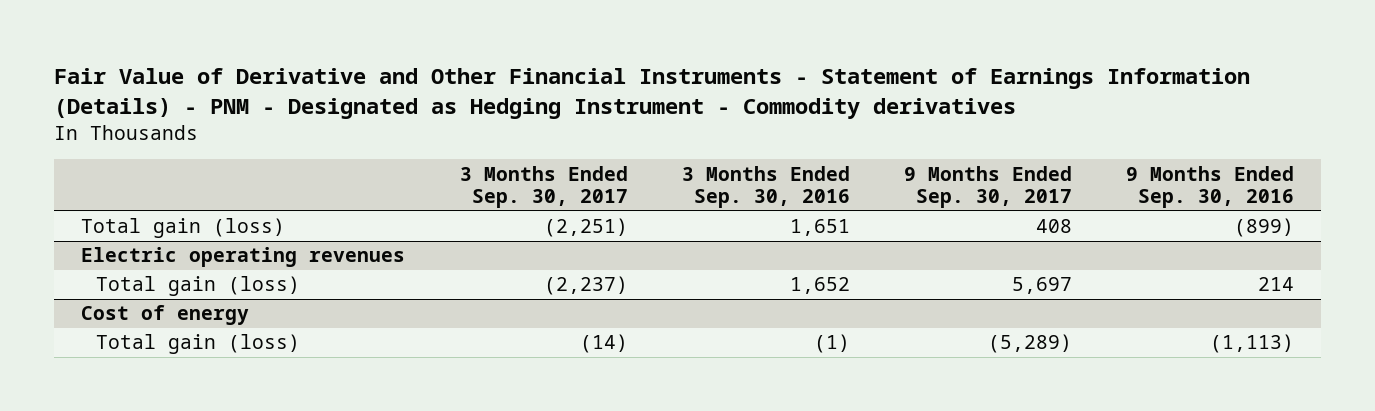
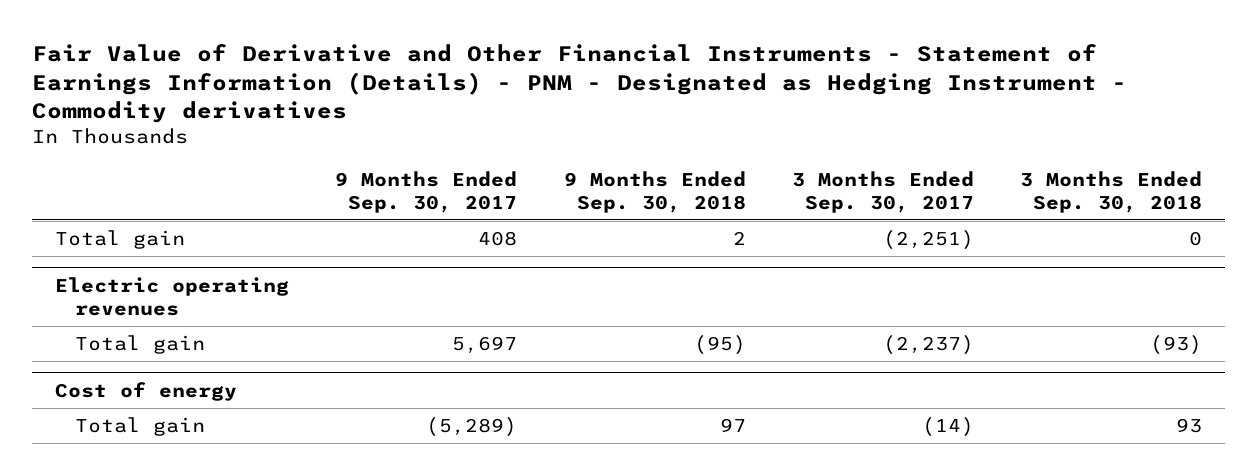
- | 3 Months Ended Sep. 30, 2017 | 3 Months Ended Sep. 30, 2016 | 9 Months Ended Sep. 30, 2017 | 9 Months Ended Sep. 30, 2016
+ | 9 Months Ended Sep. 30, 2017 | 9 Months Ended Sep. 30, 2018 | 3 Months Ended Sep. 30, 2017 | 3 Months Ended Sep. 30, 2018
- Total gain (loss) | (2,251) | 1,651 | 408 | (899)
+ Total gain | 408 | 2 | (2,251) | 0
@ Electric operating revenues
- Total gain (loss) | (2,237) | 1,652 | 5,697 | 214
+ Total gain | 5,697 | (95) | (2,237) | (93)
@ Cost of energy
- Total gain (loss) | (14) | (1) | (5,289) | (1,113)
+ Total gain | (5,289) | 97 | (14) | 93

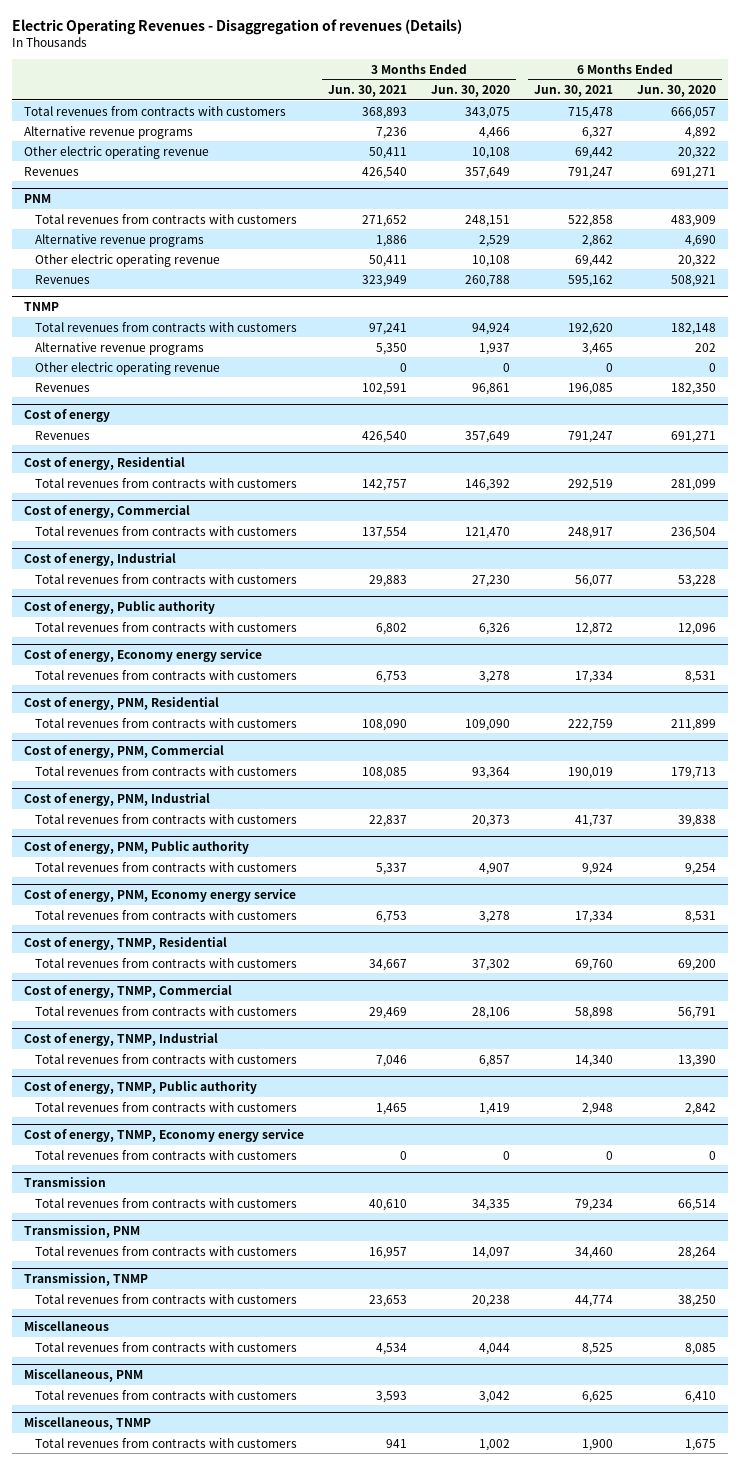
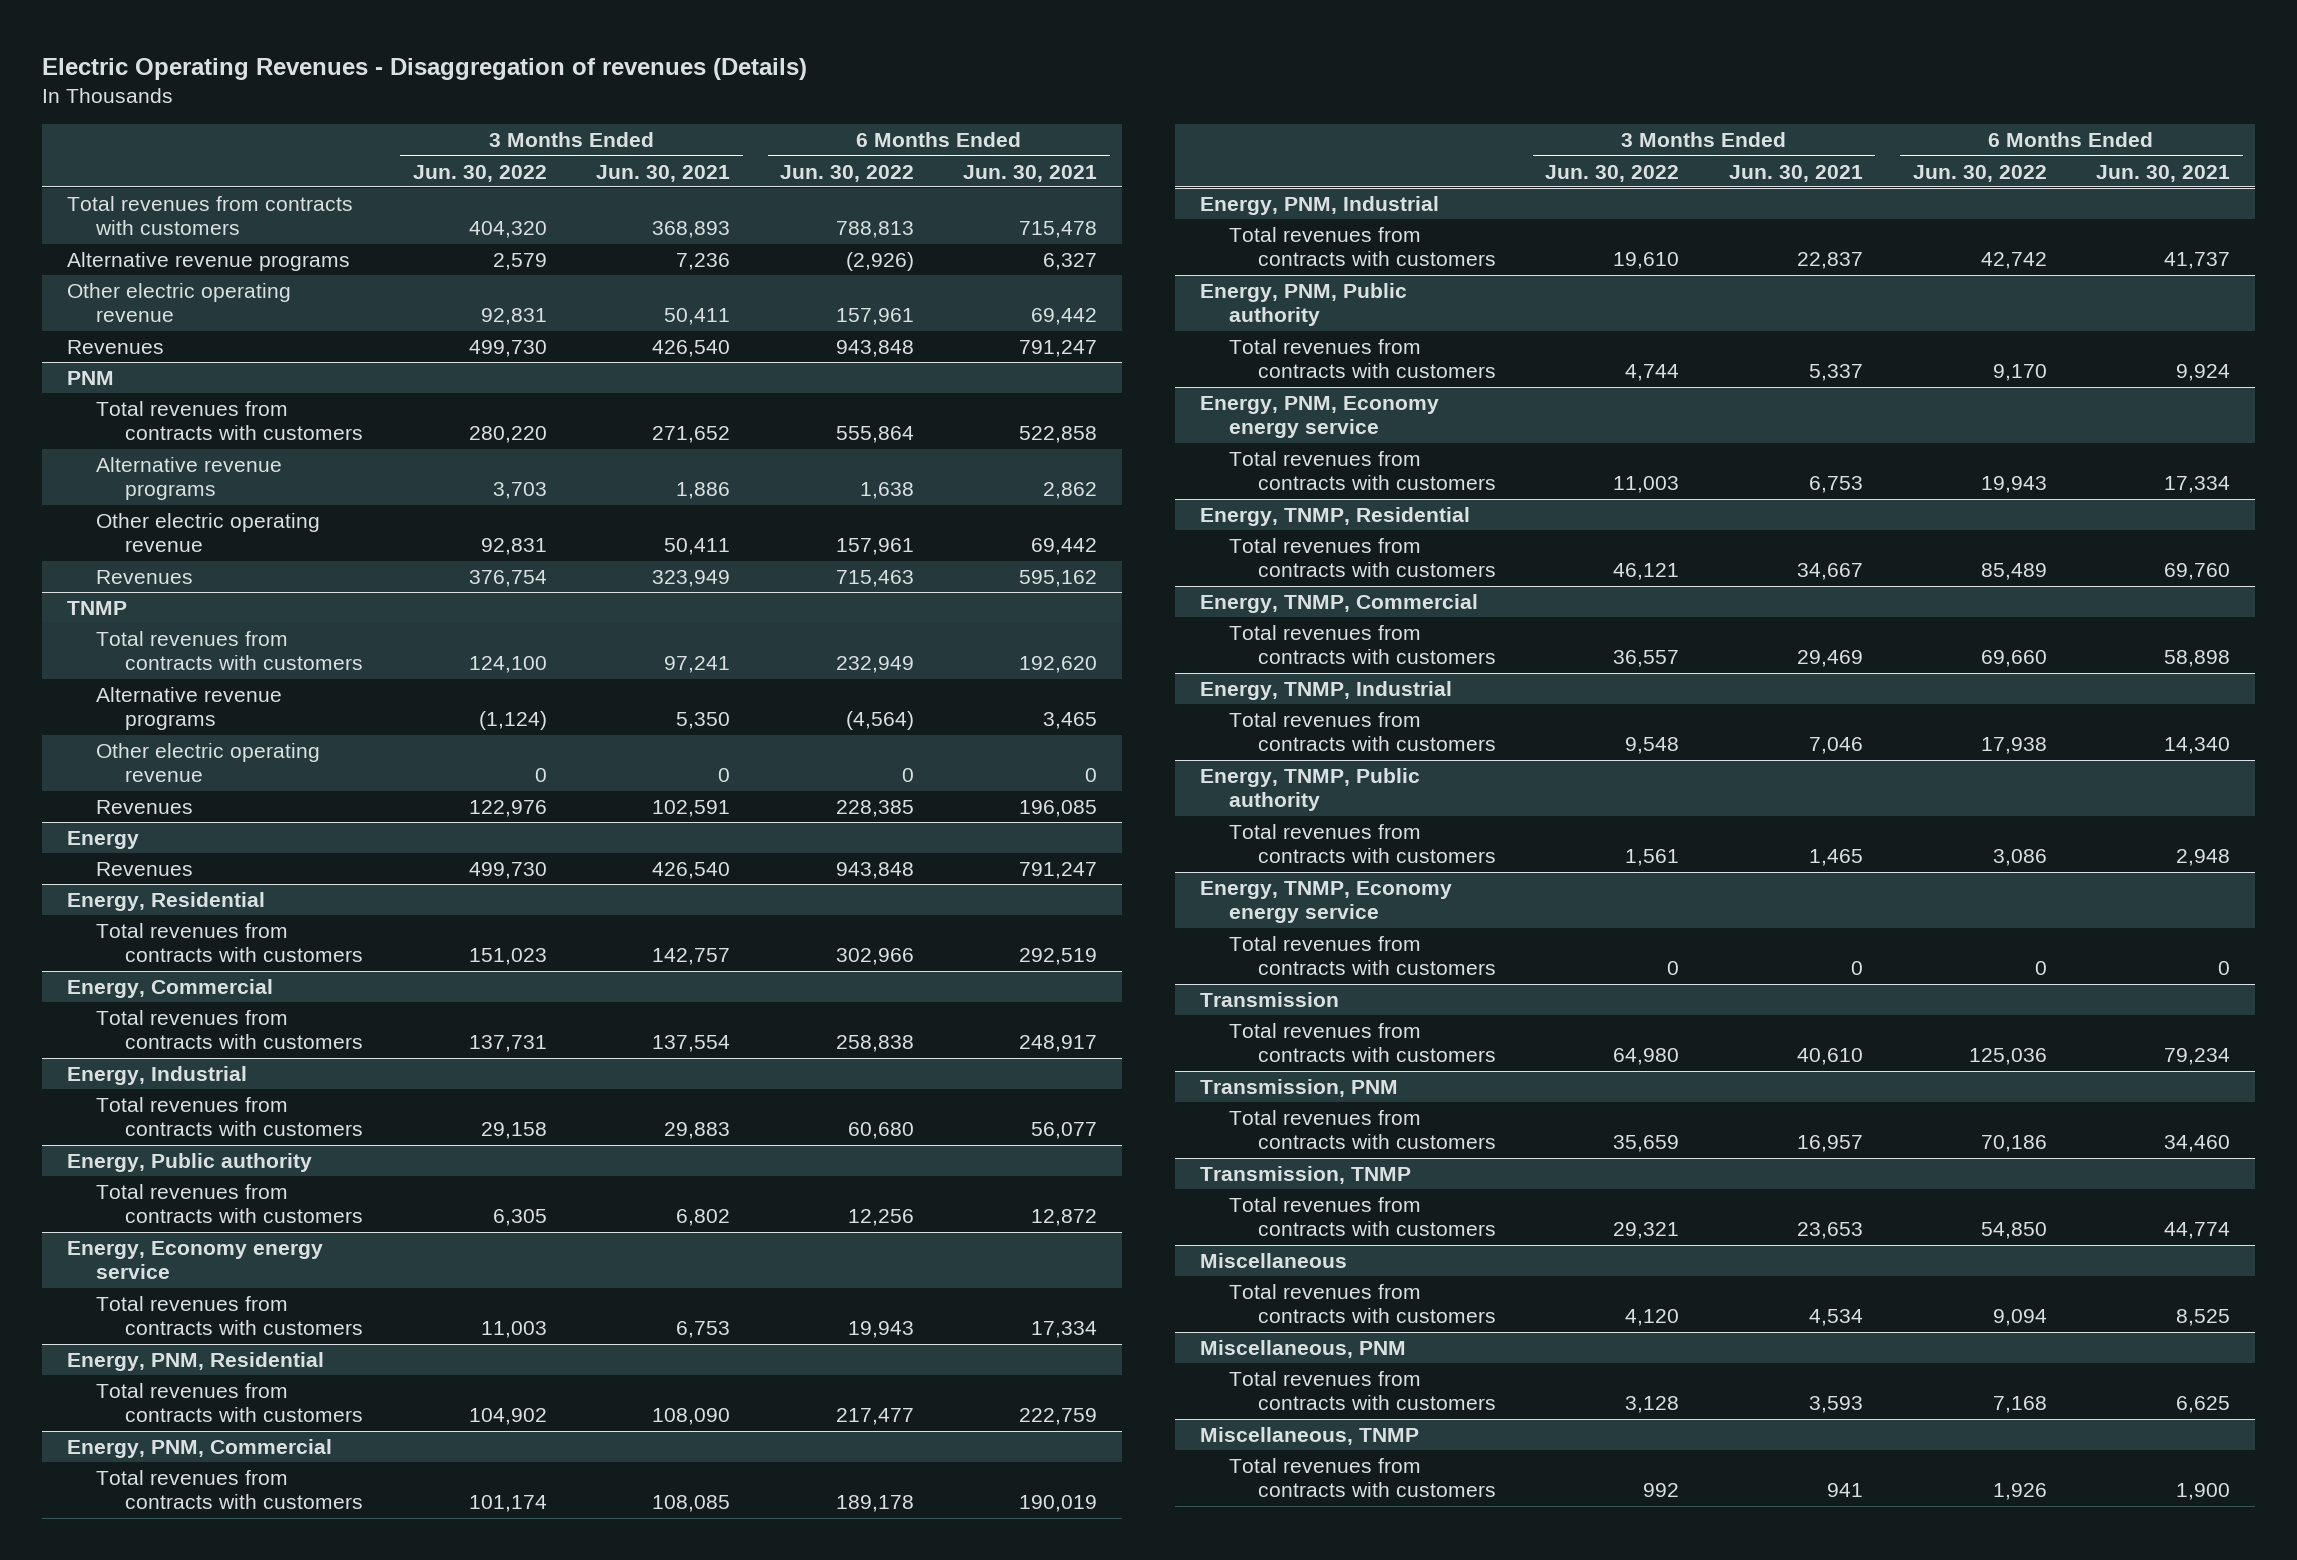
- | 3 Months Ended Jun. 30, 2021 | 3 Months Ended Jun. 30, 2020 | 6 Months Ended Jun. 30, 2021 | 6 Months Ended Jun. 30, 2020
+ | 3 Months Ended Jun. 30, 2022 | 3 Months Ended Jun. 30, 2021 | 6 Months Ended Jun. 30, 2022 | 6 Months Ended Jun. 30, 2021
- Cost of energy
+ Energy
- Cost of energy, Residential
+ Energy, Residential
- Cost of energy, Commercial
+ Energy, Commercial
- Cost of energy, Industrial
+ Energy, Industrial
- Cost of energy, Public authority
+ Energy, Public authority
- Cost of energy, Economy energy service
+ Energy, Economy energy service
- Cost of energy, PNM, Residential
+ Energy, PNM, Residential
- Cost of energy, PNM, Commercial
+ Energy, PNM, Commercial
- Cost of energy, PNM, Industrial
+ Energy, PNM, Industrial
- Cost of energy, PNM, Public authority
+ Energy, PNM, Public authority
- Cost of energy, PNM, Economy energy service
+ Energy, PNM, Economy energy service
- Cost of energy, TNMP, Residential
+ Energy, TNMP, Residential
- Cost of energy, TNMP, Commercial
+ Energy, TNMP, Commercial
- Cost of energy, TNMP, Industrial
+ Energy, TNMP, Industrial
- Cost of energy, TNMP, Public authority
+ Energy, TNMP, Public authority
- Cost of energy, TNMP, Economy energy service
+ Energy, TNMP, Economy energy service

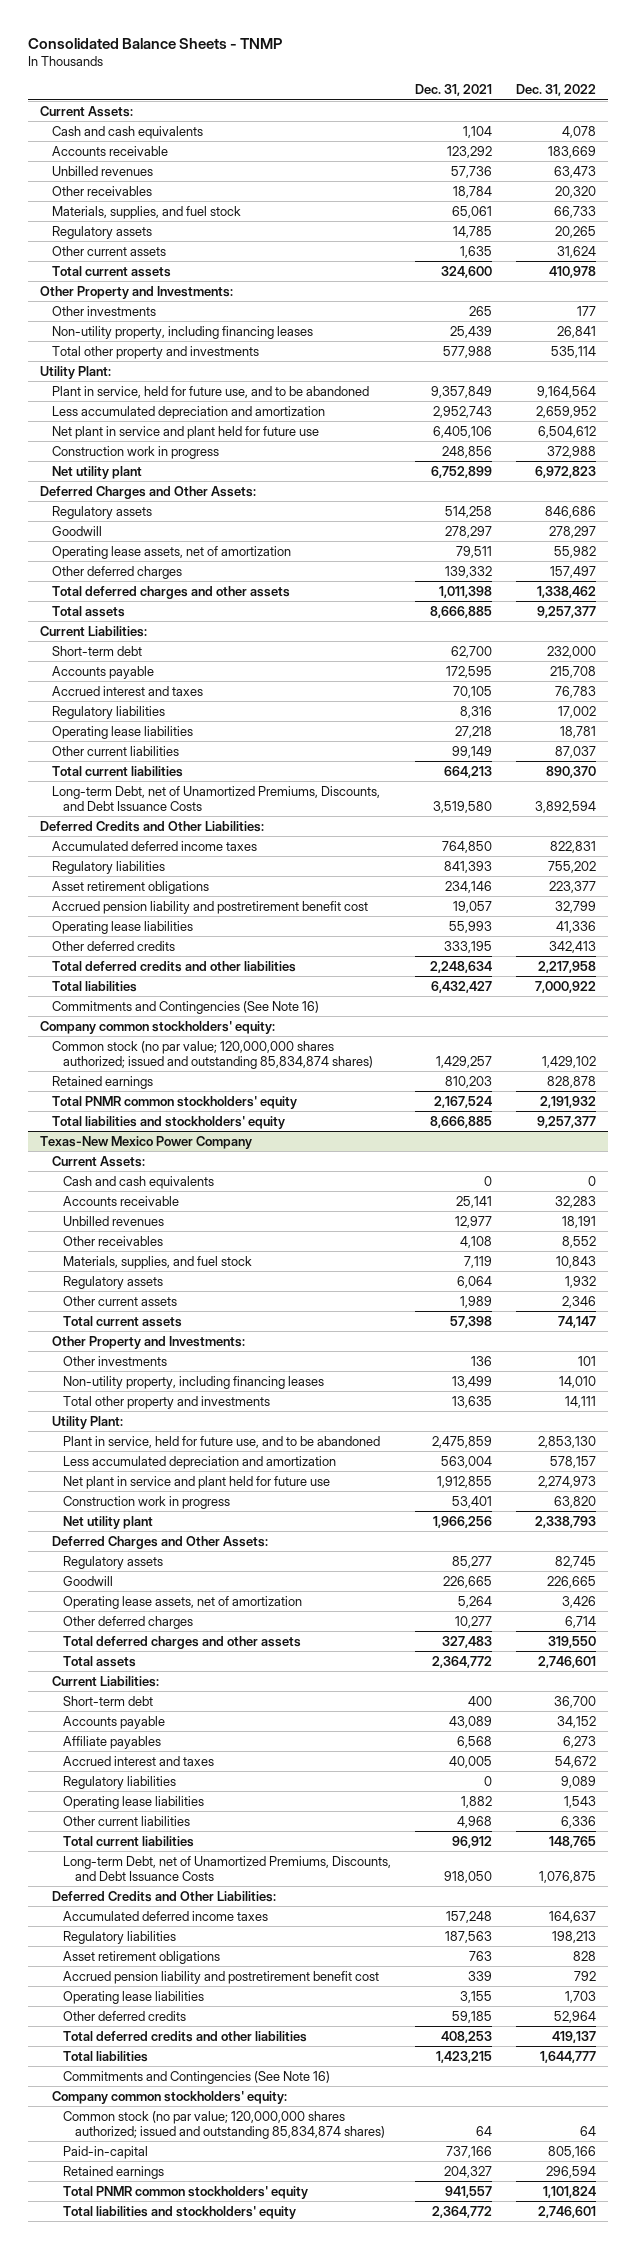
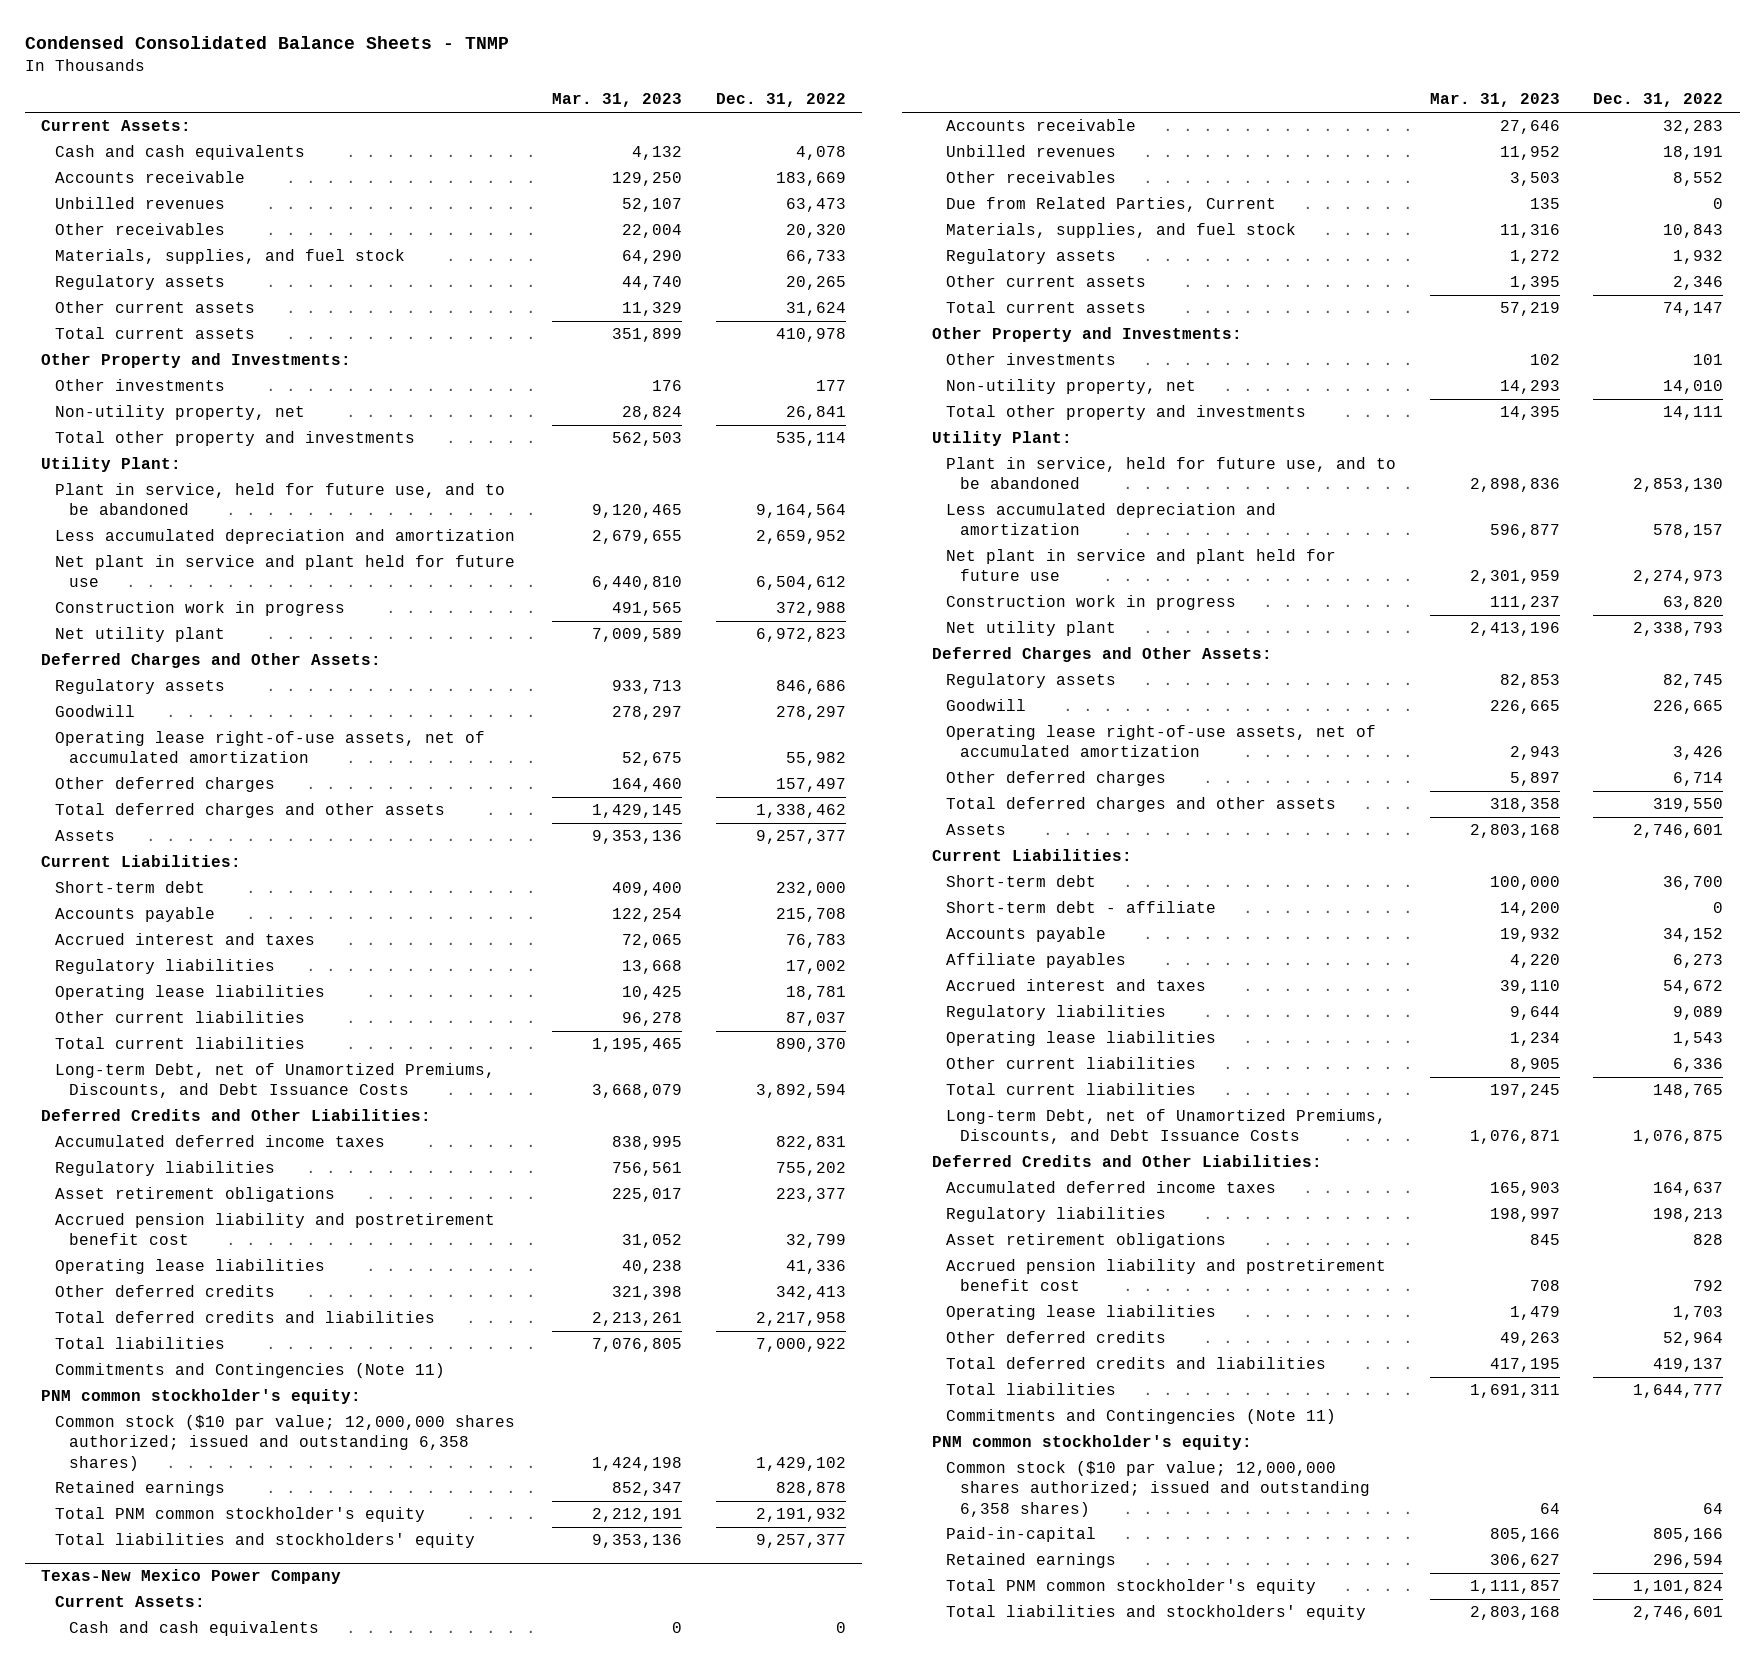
- Consolidated Balance Sheets - TNMP
+ Condensed Consolidated Balance Sheets - TNMP
- | Dec. 31, 2021 | Dec. 31, 2022
+ | Mar. 31, 2023 | Dec. 31, 2022
- Non-utility property, including financing leases | 25,439 | 26,841
+ Non-utility property, net | 28,824 | 26,841
- Operating lease assets, net of amortization | 79,511 | 55,982
+ Operating lease right-of-use assets, net of accumulated amortization | 52,675 | 55,982
- Total assets | 8,666,885 | 9,257,377
+ Assets | 9,353,136 | 9,257,377
- Total deferred credits and other liabilities | 2,248,634 | 2,217,958
+ Total deferred credits and liabilities | 2,213,261 | 2,217,958
- Commitments and Contingencies (See Note 16)
- Company common stockholders' equity:
- Common stock (no par value; 120,000,000 shares authorized; issued and outstanding 85,834,874 shares) | 1,429,257 | 1,429,102
+ Commitments and Contingencies (Note 11)
+ PNM common stockholder's equity:
+ Common stock ($10 par value; 12,000,000 shares authorized; issued and outstanding 6,358 shares) | 1,424,198 | 1,429,102
- Total PNMR common stockholders' equity | 2,167,524 | 2,191,932
+ Total PNM common stockholder's equity | 2,212,191 | 2,191,932
@ Texas-New Mexico Power Company
+ Due from Related Parties, Current | 135 | 0
- Non-utility property, including financing leases | 13,499 | 14,010
+ Non-utility property, net | 14,293 | 14,010
- Operating lease assets, net of amortization | 5,264 | 3,426
+ Operating lease right-of-use assets, net of accumulated amortization | 2,943 | 3,426
- Total assets | 2,364,772 | 2,746,601
+ Assets | 2,803,168 | 2,746,601
+ Short-term debt - affiliate | 14,200 | 0
- Total deferred credits and other liabilities | 408,253 | 419,137
+ Total deferred credits and liabilities | 417,195 | 419,137
- Commitments and Contingencies (See Note 16)
- Company common stockholders' equity:
- Common stock (no par value; 120,000,000 shares authorized; issued and outstanding 85,834,874 shares) | 64 | 64
+ Commitments and Contingencies (Note 11)
+ PNM common stockholder's equity:
+ Common stock ($10 par value; 12,000,000 shares authorized; issued and outstanding 6,358 shares) | 64 | 64
- Total PNMR common stockholders' equity | 941,557 | 1,101,824
+ Total PNM common stockholder's equity | 1,111,857 | 1,101,824

